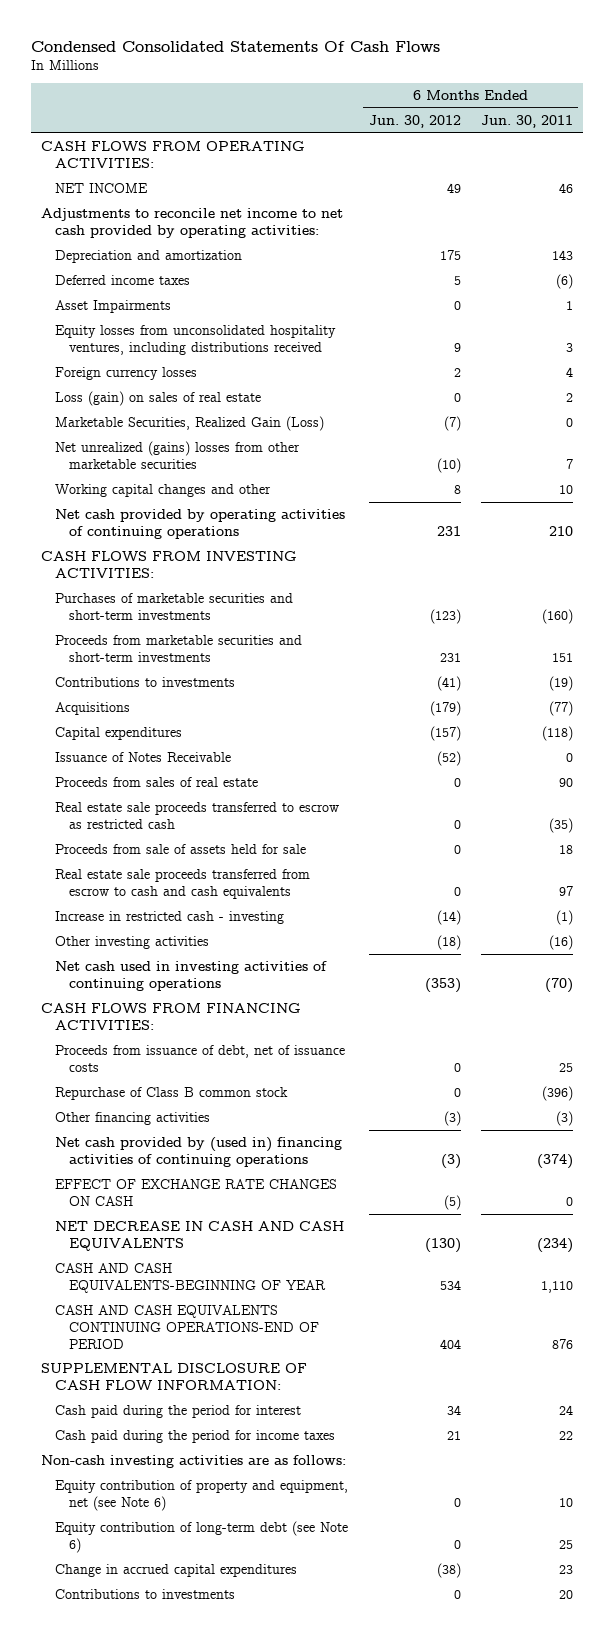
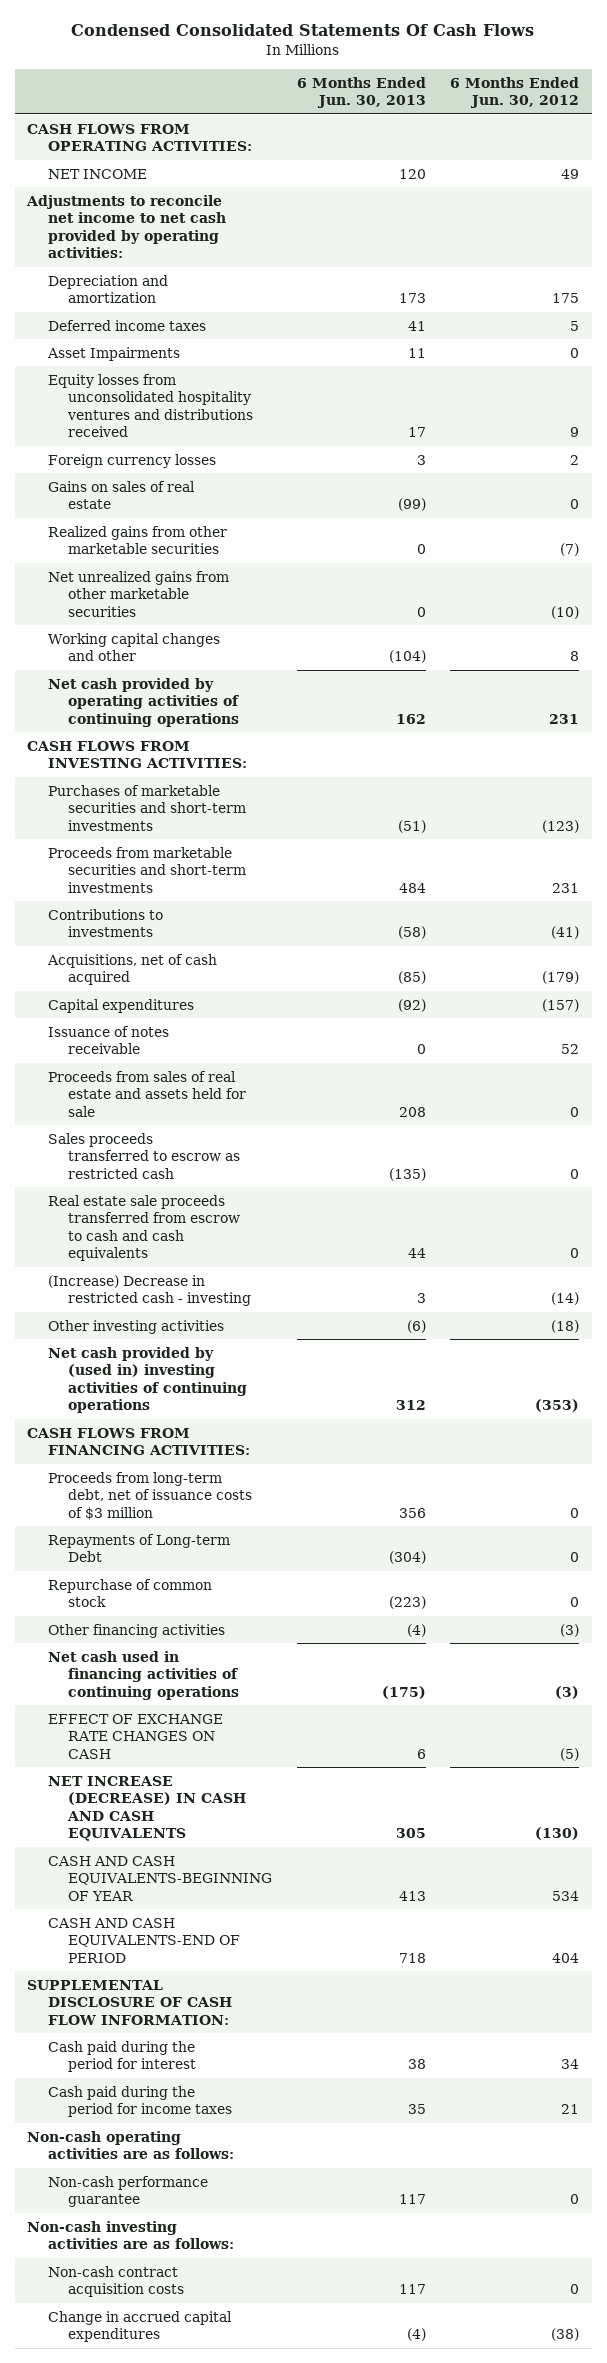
- | 6 Months Ended Jun. 30, 2012 | 6 Months Ended Jun. 30, 2011
+ | 6 Months Ended Jun. 30, 2013 | 6 Months Ended Jun. 30, 2012
- Equity losses from unconsolidated hospitality ventures, including distributions received | 9 | 3
+ Equity losses from unconsolidated hospitality ventures and distributions received | 17 | 9
- Loss (gain) on sales of real estate | 0 | 2
- Marketable Securities, Realized Gain (Loss) | (7) | 0
- Net unrealized (gains) losses from other marketable securities | (10) | 7
+ Gains on sales of real estate | (99) | 0
+ Realized gains from other marketable securities | 0 | (7)
+ Net unrealized gains from other marketable securities | 0 | (10)
- Acquisitions | (179) | (77)
+ Acquisitions, net of cash acquired | (85) | (179)
- Issuance of Notes Receivable | (52) | 0
- Proceeds from sales of real estate | 0 | 90
- Real estate sale proceeds transferred to escrow as restricted cash | 0 | (35)
- Proceeds from sale of assets held for sale | 0 | 18
+ Issuance of notes receivable | 0 | 52
+ Proceeds from sales of real estate and assets held for sale | 208 | 0
+ Sales proceeds transferred to escrow as restricted cash | (135) | 0
- Increase in restricted cash - investing | (14) | (1)
+ (Increase) Decrease in restricted cash - investing | 3 | (14)
- Net cash used in investing activities of continuing operations | (353) | (70)
+ Net cash provided by (used in) investing activities of continuing operations | 312 | (353)
- Proceeds from issuance of debt, net of issuance costs | 0 | 25
- Repurchase of Class B common stock | 0 | (396)
+ Proceeds from long-term debt, net of issuance costs of $3 million | 356 | 0
+ Repayments of Long-term Debt | (304) | 0
+ Repurchase of common stock | (223) | 0
- Net cash provided by (used in) financing activities of continuing operations | (3) | (374)
+ Net cash used in financing activities of continuing operations | (175) | (3)
- NET DECREASE IN CASH AND CASH EQUIVALENTS | (130) | (234)
+ NET INCREASE (DECREASE) IN CASH AND CASH EQUIVALENTS | 305 | (130)
- CASH AND CASH EQUIVALENTS CONTINUING OPERATIONS-END OF PERIOD | 404 | 876
+ CASH AND CASH EQUIVALENTS-END OF PERIOD | 718 | 404
+ Non-cash operating activities are as follows:
+ Non-cash performance guarantee | 117 | 0
- Equity contribution of property and equipment, net (see Note 6) | 0 | 10
- Equity contribution of long-term debt (see Note 6) | 0 | 25
+ Non-cash contract acquisition costs | 117 | 0
- Contributions to investments | 0 | 20

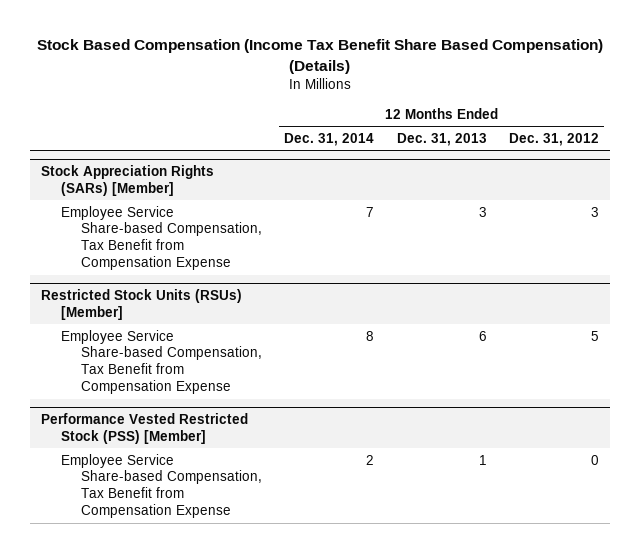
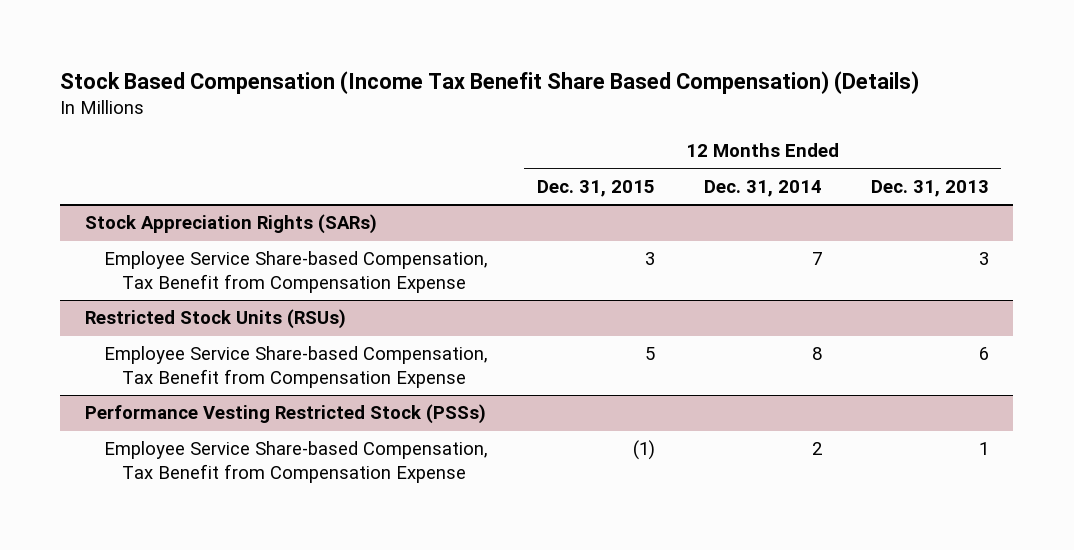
- | 12 Months Ended Dec. 31, 2014 | 12 Months Ended Dec. 31, 2013 | 12 Months Ended Dec. 31, 2012
+ | 12 Months Ended Dec. 31, 2015 | 12 Months Ended Dec. 31, 2014 | 12 Months Ended Dec. 31, 2013
- Stock Appreciation Rights (SARs) [Member]
+ Stock Appreciation Rights (SARs)
- Restricted Stock Units (RSUs) [Member]
+ Restricted Stock Units (RSUs)
- Performance Vested Restricted Stock (PSS) [Member]
+ Performance Vesting Restricted Stock (PSSs)

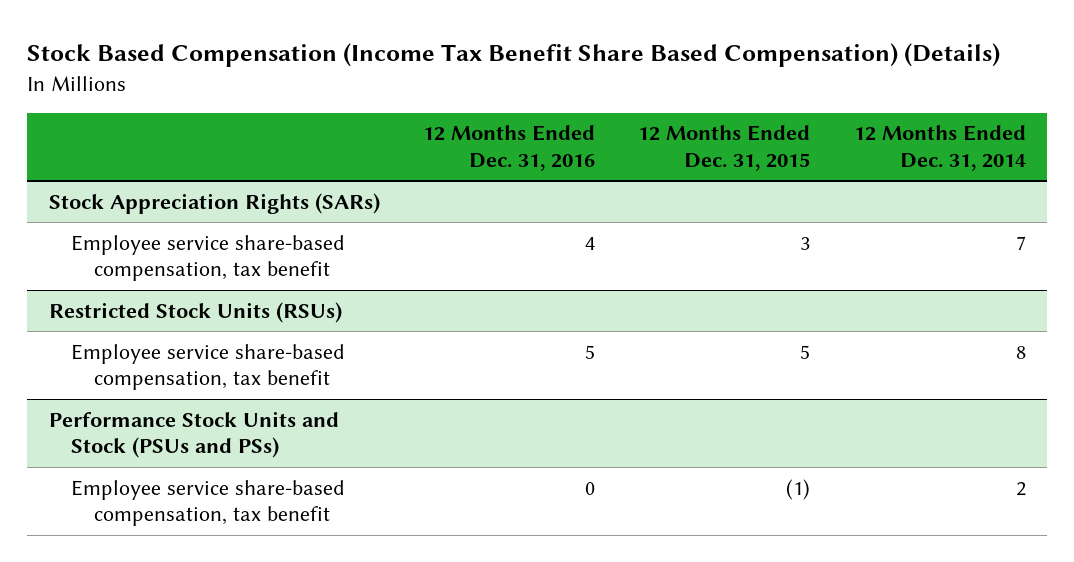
- | 12 Months Ended Dec. 31, 2015 | 12 Months Ended Dec. 31, 2014 | 12 Months Ended Dec. 31, 2013
+ | 12 Months Ended Dec. 31, 2016 | 12 Months Ended Dec. 31, 2015 | 12 Months Ended Dec. 31, 2014
@ Stock Appreciation Rights (SARs)
- Employee Service Share-based Compensation, Tax Benefit from Compensation Expense | 3 | 7 | 3
+ Employee service share-based compensation, tax benefit | 4 | 3 | 7
@ Restricted Stock Units (RSUs)
- Employee Service Share-based Compensation, Tax Benefit from Compensation Expense | 5 | 8 | 6
- Performance Vesting Restricted Stock (PSSs)
- Employee Service Share-based Compensation, Tax Benefit from Compensation Expense | (1) | 2 | 1
@ Restricted Stock Units (RSUs)
+ Employee service share-based compensation, tax benefit | 5 | 5 | 8
+ Performance Stock Units and Stock (PSUs and PSs)
+ Employee service share-based compensation, tax benefit | 0 | (1) | 2

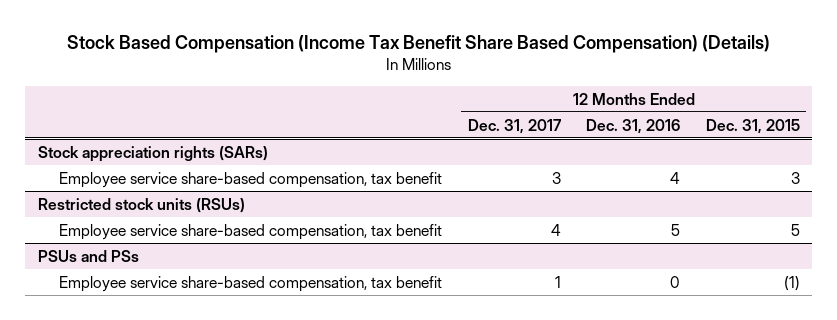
- | 12 Months Ended Dec. 31, 2016 | 12 Months Ended Dec. 31, 2015 | 12 Months Ended Dec. 31, 2014
+ | 12 Months Ended Dec. 31, 2017 | 12 Months Ended Dec. 31, 2016 | 12 Months Ended Dec. 31, 2015
- Stock Appreciation Rights (SARs)
+ Stock appreciation rights (SARs)
- Restricted Stock Units (RSUs)
+ Restricted stock units (RSUs)
- Performance Stock Units and Stock (PSUs and PSs)
+ PSUs and PSs

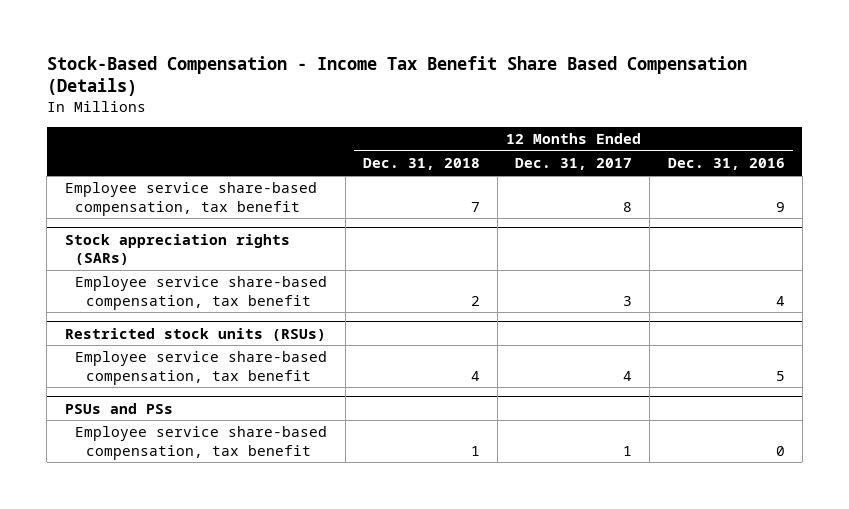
- Stock Based Compensation (Income Tax Benefit Share Based Compensation) (Details)
+ Stock-Based Compensation - Income Tax Benefit Share Based Compensation (Details)
- | 12 Months Ended Dec. 31, 2017 | 12 Months Ended Dec. 31, 2016 | 12 Months Ended Dec. 31, 2015
+ | 12 Months Ended Dec. 31, 2018 | 12 Months Ended Dec. 31, 2017 | 12 Months Ended Dec. 31, 2016
+ Employee service share-based compensation, tax benefit | 7 | 8 | 9

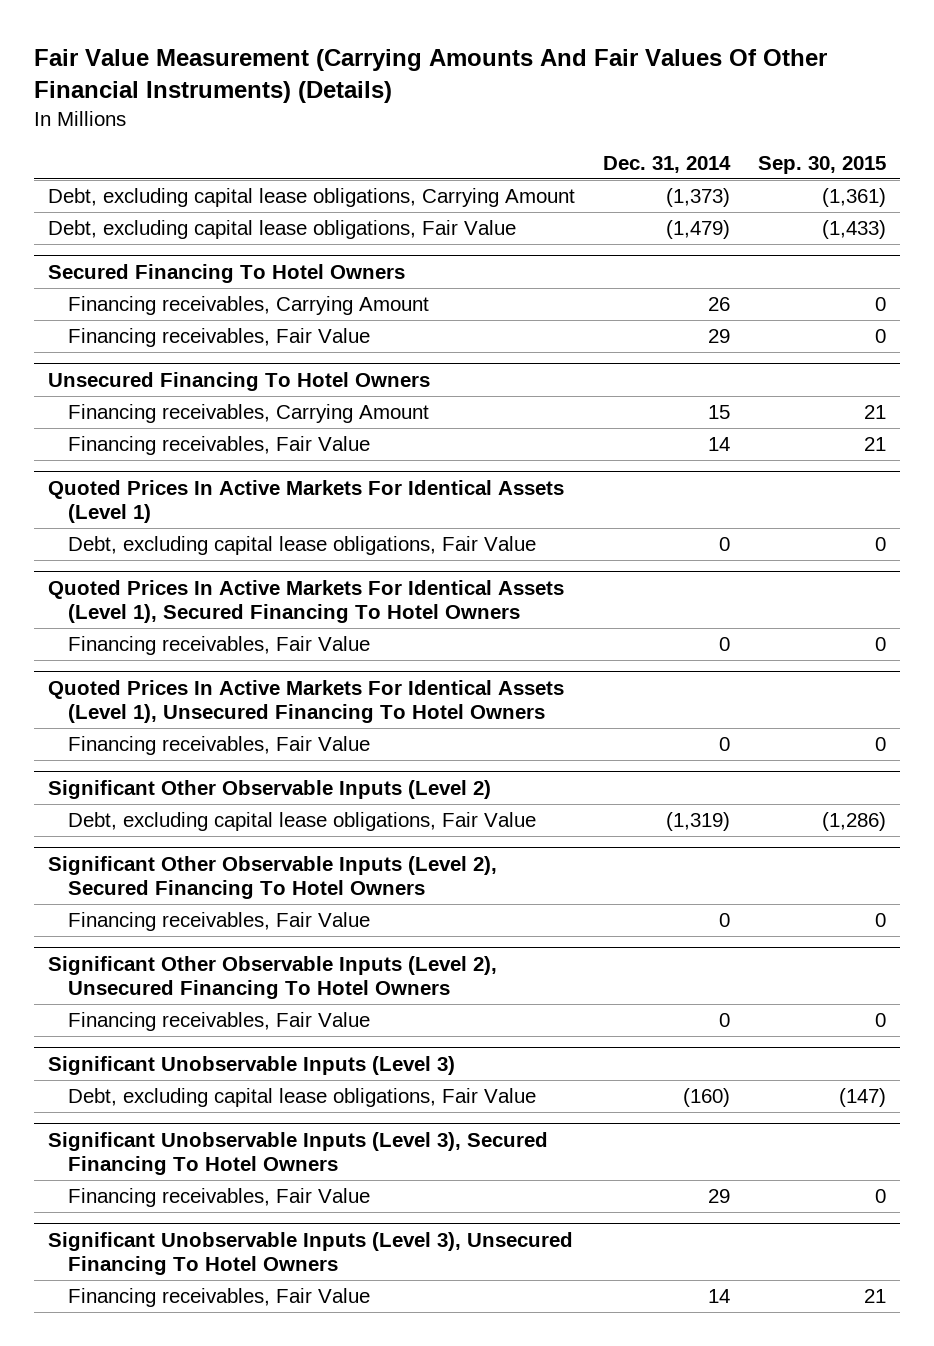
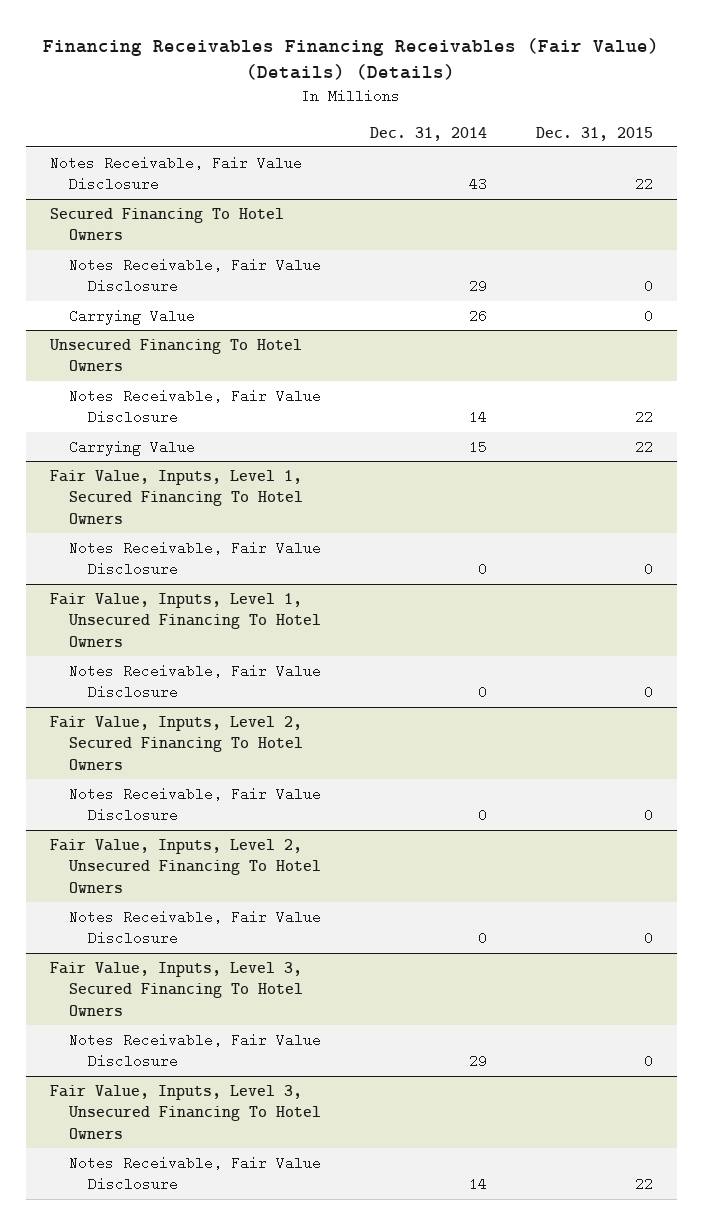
- Fair Value Measurement (Carrying Amounts And Fair Values Of Other Financial Instruments) (Details)
+ Financing Receivables Financing Receivables (Fair Value) (Details) (Details)
- | Dec. 31, 2014 | Sep. 30, 2015
+ | Dec. 31, 2014 | Dec. 31, 2015
- Debt, excluding capital lease obligations, Carrying Amount | (1,373) | (1,361)
- Debt, excluding capital lease obligations, Fair Value | (1,479) | (1,433)
+ Notes Receivable, Fair Value Disclosure | 43 | 22
@ Secured Financing To Hotel Owners
- Financing receivables, Carrying Amount | 26 | 0
- Financing receivables, Fair Value | 29 | 0
+ Notes Receivable, Fair Value Disclosure | 29 | 0
+ Carrying Value | 26 | 0
@ Unsecured Financing To Hotel Owners
- Financing receivables, Carrying Amount | 15 | 21
- Financing receivables, Fair Value | 14 | 21
- Quoted Prices In Active Markets For Identical Assets (Level 1)
- Debt, excluding capital lease obligations, Fair Value | 0 | 0
- Quoted Prices In Active Markets For Identical Assets (Level 1), Secured Financing To Hotel Owners
- Financing receivables, Fair Value | 0 | 0
- Quoted Prices In Active Markets For Identical Assets (Level 1), Unsecured Financing To Hotel Owners
- Financing receivables, Fair Value | 0 | 0
- Significant Other Observable Inputs (Level 2)
- Debt, excluding capital lease obligations, Fair Value | (1,319) | (1,286)
- Significant Other Observable Inputs (Level 2), Secured Financing To Hotel Owners
- Financing receivables, Fair Value | 0 | 0
- Significant Other Observable Inputs (Level 2), Unsecured Financing To Hotel Owners
- Financing receivables, Fair Value | 0 | 0
- Significant Unobservable Inputs (Level 3)
- Debt, excluding capital lease obligations, Fair Value | (160) | (147)
- Significant Unobservable Inputs (Level 3), Secured Financing To Hotel Owners
- Financing receivables, Fair Value | 29 | 0
- Significant Unobservable Inputs (Level 3), Unsecured Financing To Hotel Owners
- Financing receivables, Fair Value | 14 | 21
@ Unsecured Financing To Hotel Owners
+ Notes Receivable, Fair Value Disclosure | 14 | 22
+ Carrying Value | 15 | 22
+ Fair Value, Inputs, Level 1, Secured Financing To Hotel Owners
+ Notes Receivable, Fair Value Disclosure | 0 | 0
+ Fair Value, Inputs, Level 1, Unsecured Financing To Hotel Owners
+ Notes Receivable, Fair Value Disclosure | 0 | 0
+ Fair Value, Inputs, Level 2, Secured Financing To Hotel Owners
+ Notes Receivable, Fair Value Disclosure | 0 | 0
+ Fair Value, Inputs, Level 2, Unsecured Financing To Hotel Owners
+ Notes Receivable, Fair Value Disclosure | 0 | 0
+ Fair Value, Inputs, Level 3, Secured Financing To Hotel Owners
+ Notes Receivable, Fair Value Disclosure | 29 | 0
+ Fair Value, Inputs, Level 3, Unsecured Financing To Hotel Owners
+ Notes Receivable, Fair Value Disclosure | 14 | 22

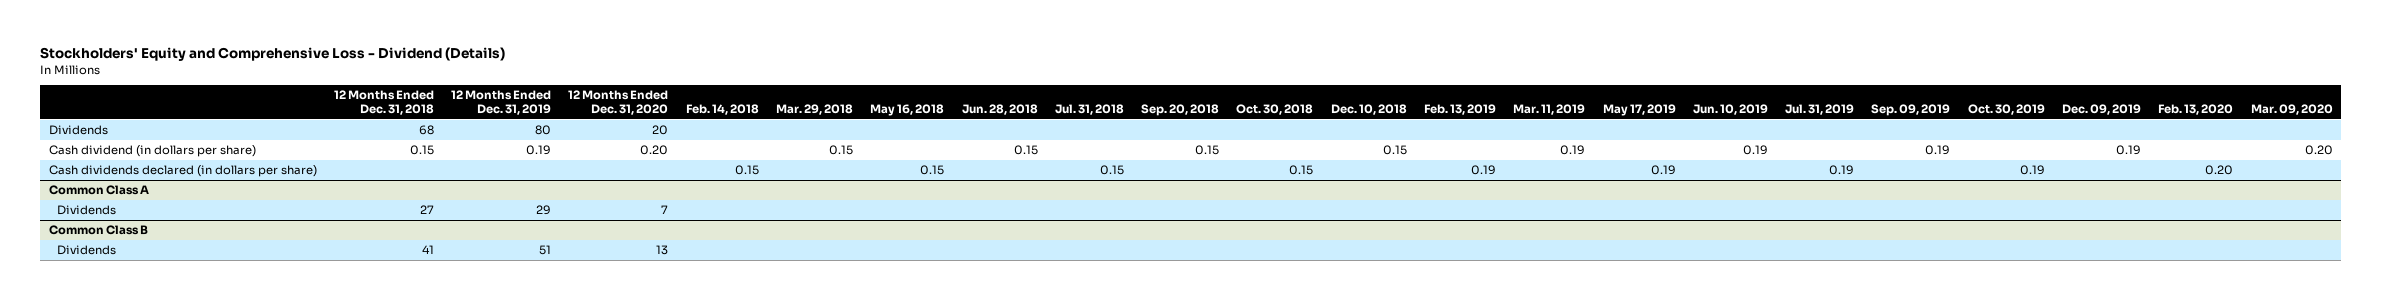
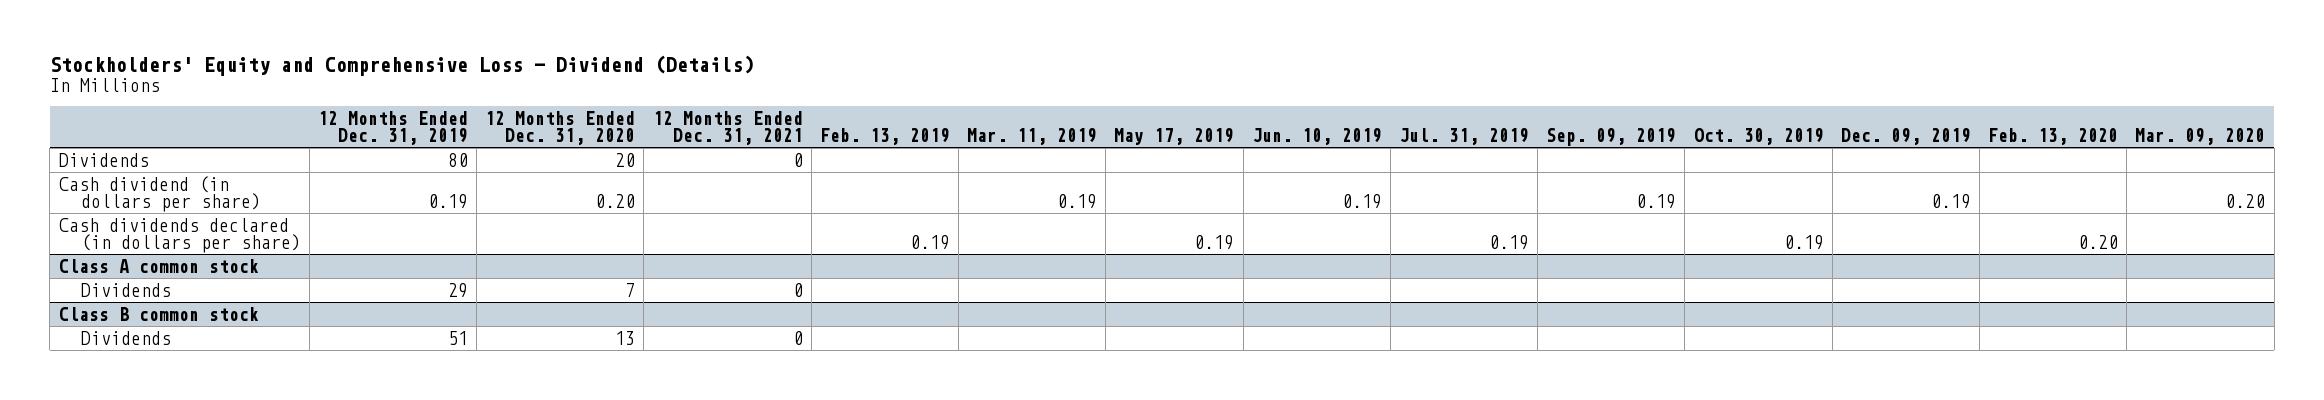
- | 12 Months Ended Dec. 31, 2018 | 12 Months Ended Dec. 31, 2019 | 12 Months Ended Dec. 31, 2020 | Feb. 14, 2018 | Mar. 29, 2018 | May 16, 2018 | Jun. 28, 2018 | Jul. 31, 2018 | Sep. 20, 2018 | Oct. 30, 2018 | Dec. 10, 2018 | Feb. 13, 2019 | Mar. 11, 2019 | May 17, 2019 | Jun. 10, 2019 | Jul. 31, 2019 | Sep. 09, 2019 | Oct. 30, 2019 | Dec. 09, 2019 | Feb. 13, 2020 | Mar. 09, 2020
+ | 12 Months Ended Dec. 31, 2019 | 12 Months Ended Dec. 31, 2020 | 12 Months Ended Dec. 31, 2021 | Feb. 13, 2019 | Mar. 11, 2019 | May 17, 2019 | Jun. 10, 2019 | Jul. 31, 2019 | Sep. 09, 2019 | Oct. 30, 2019 | Dec. 09, 2019 | Feb. 13, 2020 | Mar. 09, 2020
- Common Class A
+ Class A common stock
- Common Class B
+ Class B common stock

